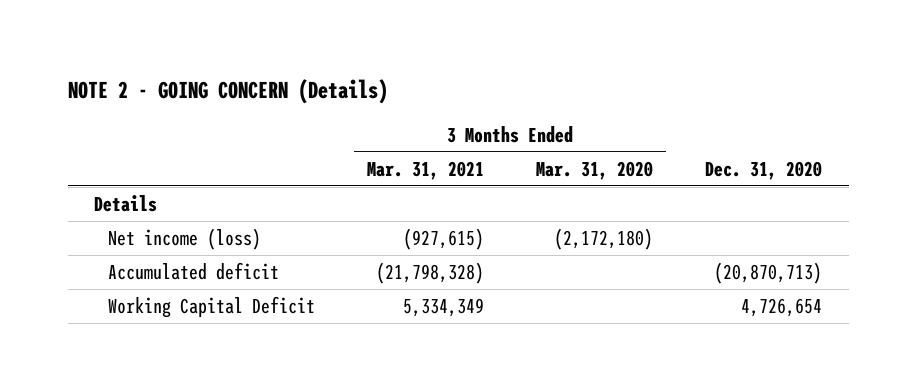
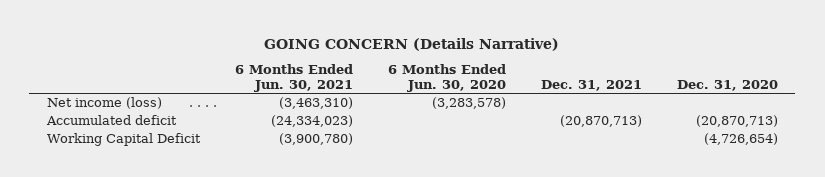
- NOTE 2 - GOING CONCERN (Details)
+ GOING CONCERN (Details Narrative)
- | 3 Months Ended Mar. 31, 2021 | 3 Months Ended Mar. 31, 2020 | Dec. 31, 2020
+ | 6 Months Ended Jun. 30, 2021 | 6 Months Ended Jun. 30, 2020 | Dec. 31, 2021 | Dec. 31, 2020
- Details
- Working Capital Deficit | 5,334,349 | | 4,726,654
+ Working Capital Deficit | (3,900,780) | | | (4,726,654)

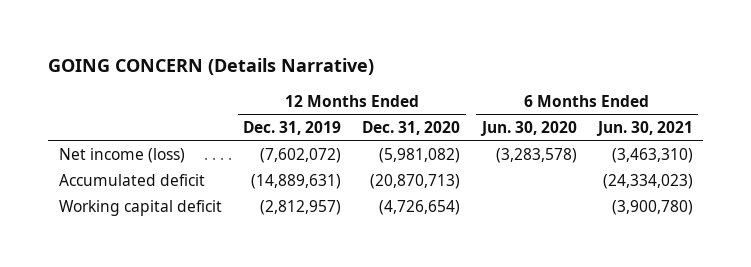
- | 6 Months Ended Jun. 30, 2021 | 6 Months Ended Jun. 30, 2020 | Dec. 31, 2021 | Dec. 31, 2020
+ | 12 Months Ended Dec. 31, 2019 | 12 Months Ended Dec. 31, 2020 | 6 Months Ended Jun. 30, 2020 | 6 Months Ended Jun. 30, 2021
- Working Capital Deficit | (3,900,780) | | | (4,726,654)
+ Working capital deficit | (2,812,957) | (4,726,654) | | (3,900,780)

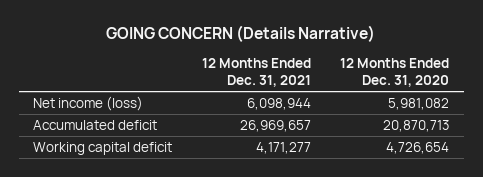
- | 12 Months Ended Dec. 31, 2019 | 12 Months Ended Dec. 31, 2020 | 6 Months Ended Jun. 30, 2020 | 6 Months Ended Jun. 30, 2021
+ | 12 Months Ended Dec. 31, 2021 | 12 Months Ended Dec. 31, 2020
- Net income (loss) | (7,602,072) | (5,981,082) | (3,283,578) | (3,463,310)
- Accumulated deficit | (14,889,631) | (20,870,713) | | (24,334,023)
- Working capital deficit | (2,812,957) | (4,726,654) | | (3,900,780)
+ Net income (loss) | 6,098,944 | 5,981,082
+ Accumulated deficit | 26,969,657 | 20,870,713
+ Working capital deficit | 4,171,277 | 4,726,654

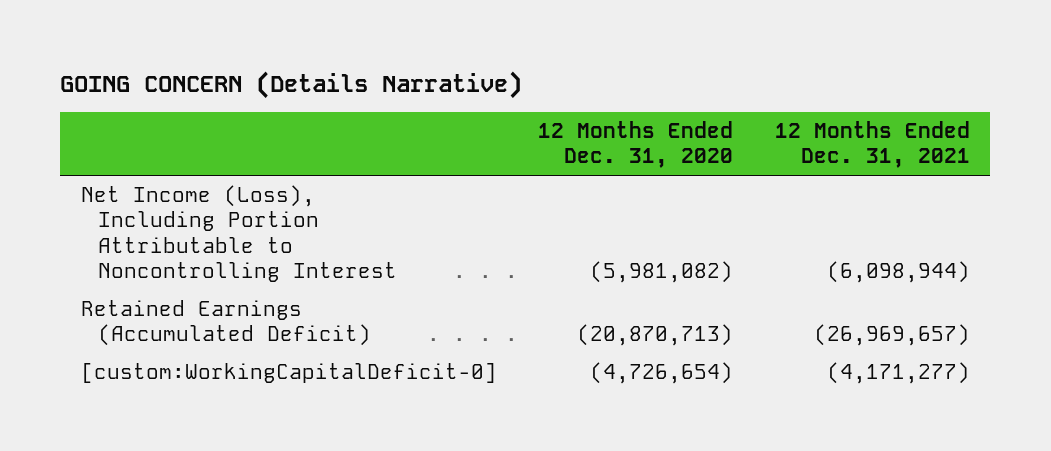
- | 12 Months Ended Dec. 31, 2021 | 12 Months Ended Dec. 31, 2020
+ | 12 Months Ended Dec. 31, 2020 | 12 Months Ended Dec. 31, 2021
- Net income (loss) | 6,098,944 | 5,981,082
- Accumulated deficit | 26,969,657 | 20,870,713
- Working capital deficit | 4,171,277 | 4,726,654
+ Net Income (Loss), Including Portion Attributable to Noncontrolling Interest | (5,981,082) | (6,098,944)
+ Retained Earnings (Accumulated Deficit) | (20,870,713) | (26,969,657)
+ [custom:WorkingCapitalDeficit-0] | (4,726,654) | (4,171,277)

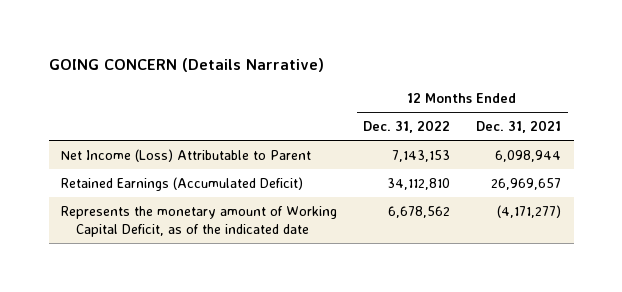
- | 12 Months Ended Dec. 31, 2020 | 12 Months Ended Dec. 31, 2021
+ | 12 Months Ended Dec. 31, 2022 | 12 Months Ended Dec. 31, 2021
- Net Income (Loss), Including Portion Attributable to Noncontrolling Interest | (5,981,082) | (6,098,944)
- Retained Earnings (Accumulated Deficit) | (20,870,713) | (26,969,657)
- [custom:WorkingCapitalDeficit-0] | (4,726,654) | (4,171,277)
+ Net Income (Loss) Attributable to Parent | 7,143,153 | 6,098,944
+ Retained Earnings (Accumulated Deficit) | 34,112,810 | 26,969,657
+ Represents the monetary amount of Working Capital Deficit, as of the indicated date | 6,678,562 | (4,171,277)

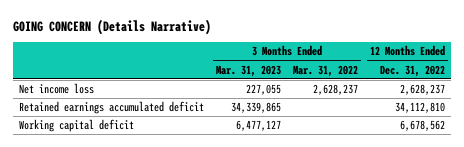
- | 12 Months Ended Dec. 31, 2022 | 12 Months Ended Dec. 31, 2021
+ | 3 Months Ended Mar. 31, 2023 | 3 Months Ended Mar. 31, 2022 | 12 Months Ended Dec. 31, 2022
- Net Income (Loss) Attributable to Parent | 7,143,153 | 6,098,944
- Retained Earnings (Accumulated Deficit) | 34,112,810 | 26,969,657
- Represents the monetary amount of Working Capital Deficit, as of the indicated date | 6,678,562 | (4,171,277)
+ Net income loss | 227,055 | 2,628,237 | 2,628,237
+ Retained earnings accumulated deficit | 34,339,865 | | 34,112,810
+ Working capital deficit | 6,477,127 | | 6,678,562

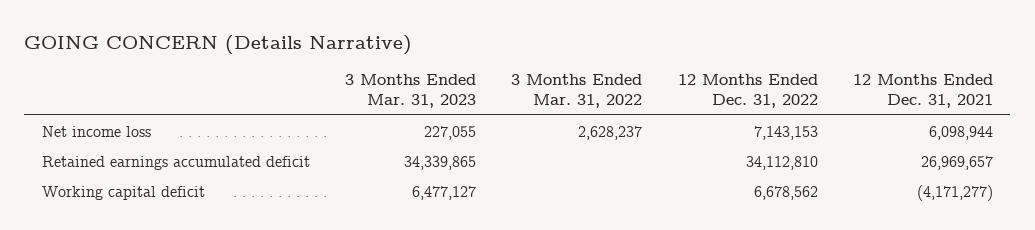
- | 3 Months Ended Mar. 31, 2023 | 3 Months Ended Mar. 31, 2022 | 12 Months Ended Dec. 31, 2022
+ | 3 Months Ended Mar. 31, 2023 | 3 Months Ended Mar. 31, 2022 | 12 Months Ended Dec. 31, 2022 | 12 Months Ended Dec. 31, 2021
- Net income loss | 227,055 | 2,628,237 | 2,628,237
+ Net income loss | 227,055 | 2,628,237 | 7,143,153 | 6,098,944

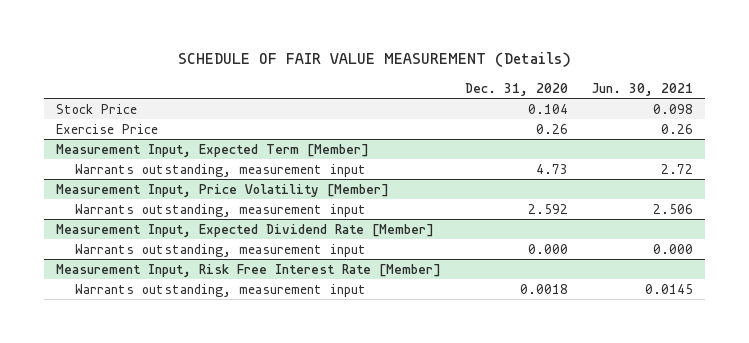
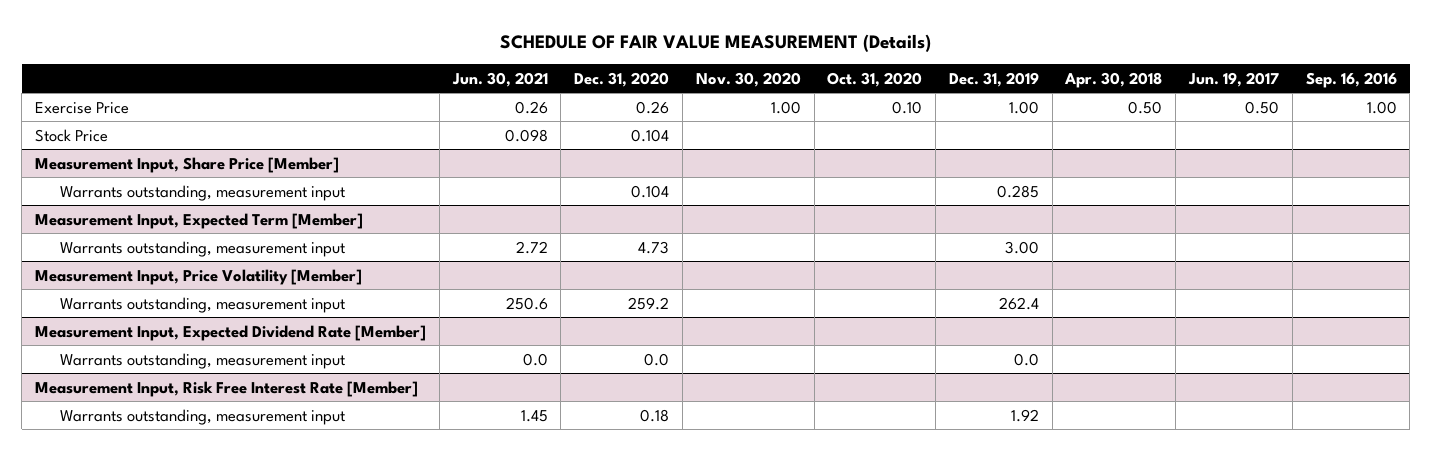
- | Dec. 31, 2020 | Jun. 30, 2021
+ | Jun. 30, 2021 | Dec. 31, 2020 | Nov. 30, 2020 | Oct. 31, 2020 | Dec. 31, 2019 | Apr. 30, 2018 | Jun. 19, 2017 | Sep. 16, 2016
moved down: Stock Price | 0.098 | 0.104 | | | | | |
+ Measurement Input, Share Price [Member]
+ Warrants outstanding, measurement input | | 0.104 | | | 0.285 | | |
@ Measurement Input, Price Volatility [Member]
- Warrants outstanding, measurement input | 2.592 | 2.506
+ Warrants outstanding, measurement input | 250.6 | 259.2 | | | 262.4 | | |
@ Measurement Input, Expected Dividend Rate [Member]
- Warrants outstanding, measurement input | 0.000 | 0.000
+ Warrants outstanding, measurement input | 0.0 | 0.0 | | | 0.0 | | |
@ Measurement Input, Risk Free Interest Rate [Member]
- Warrants outstanding, measurement input | 0.0018 | 0.0145
+ Warrants outstanding, measurement input | 1.45 | 0.18 | | | 1.92 | | |

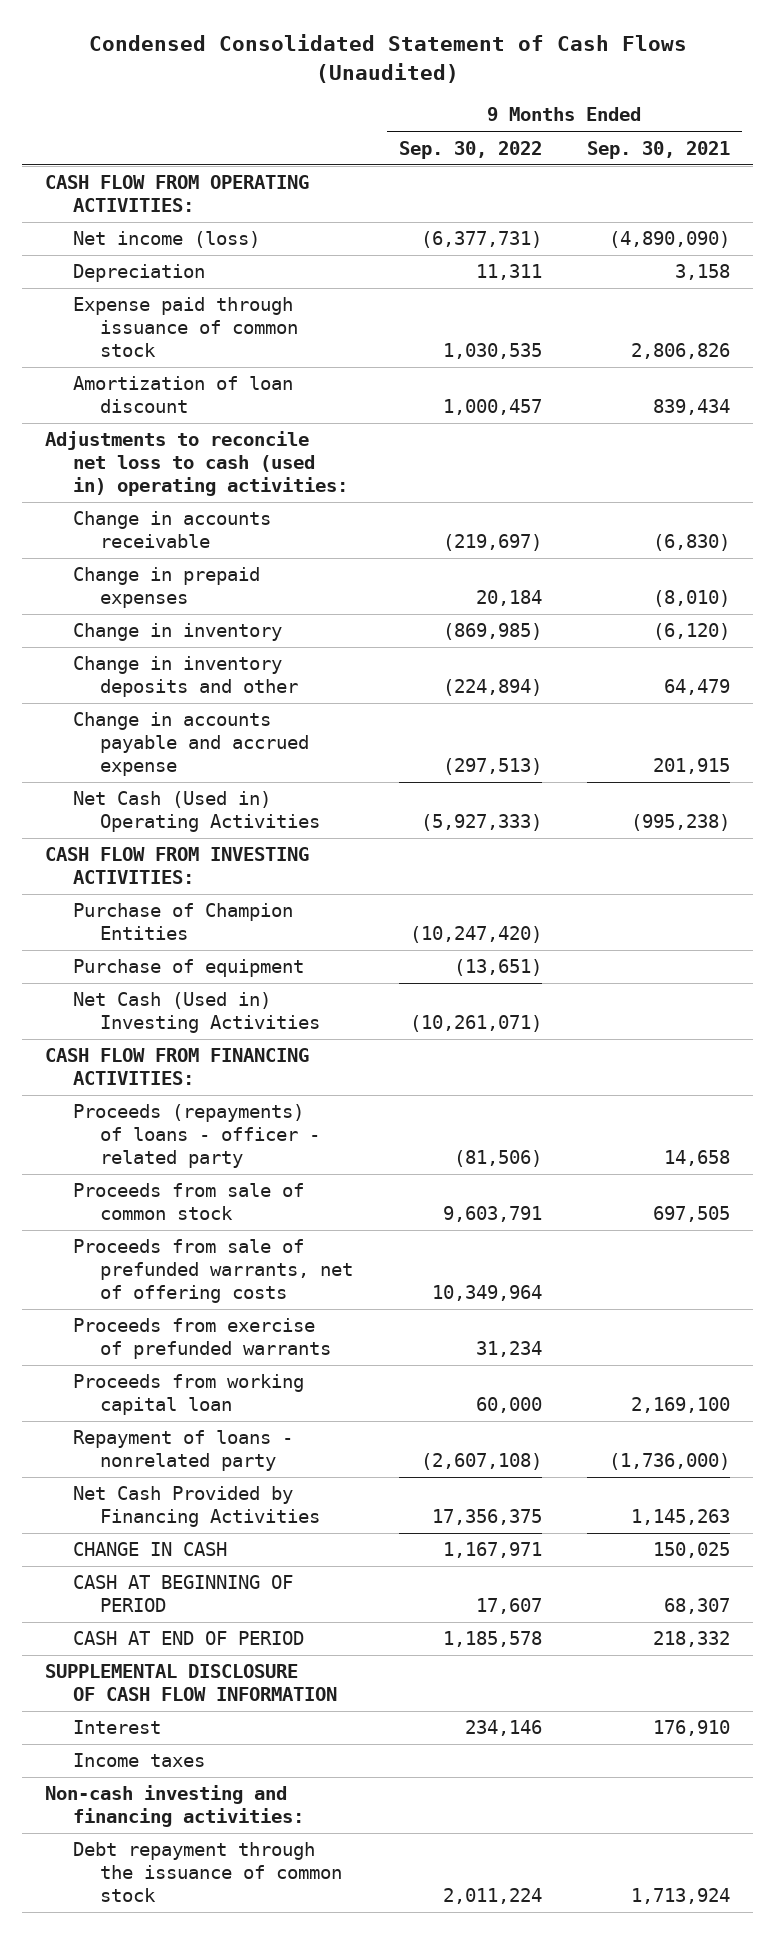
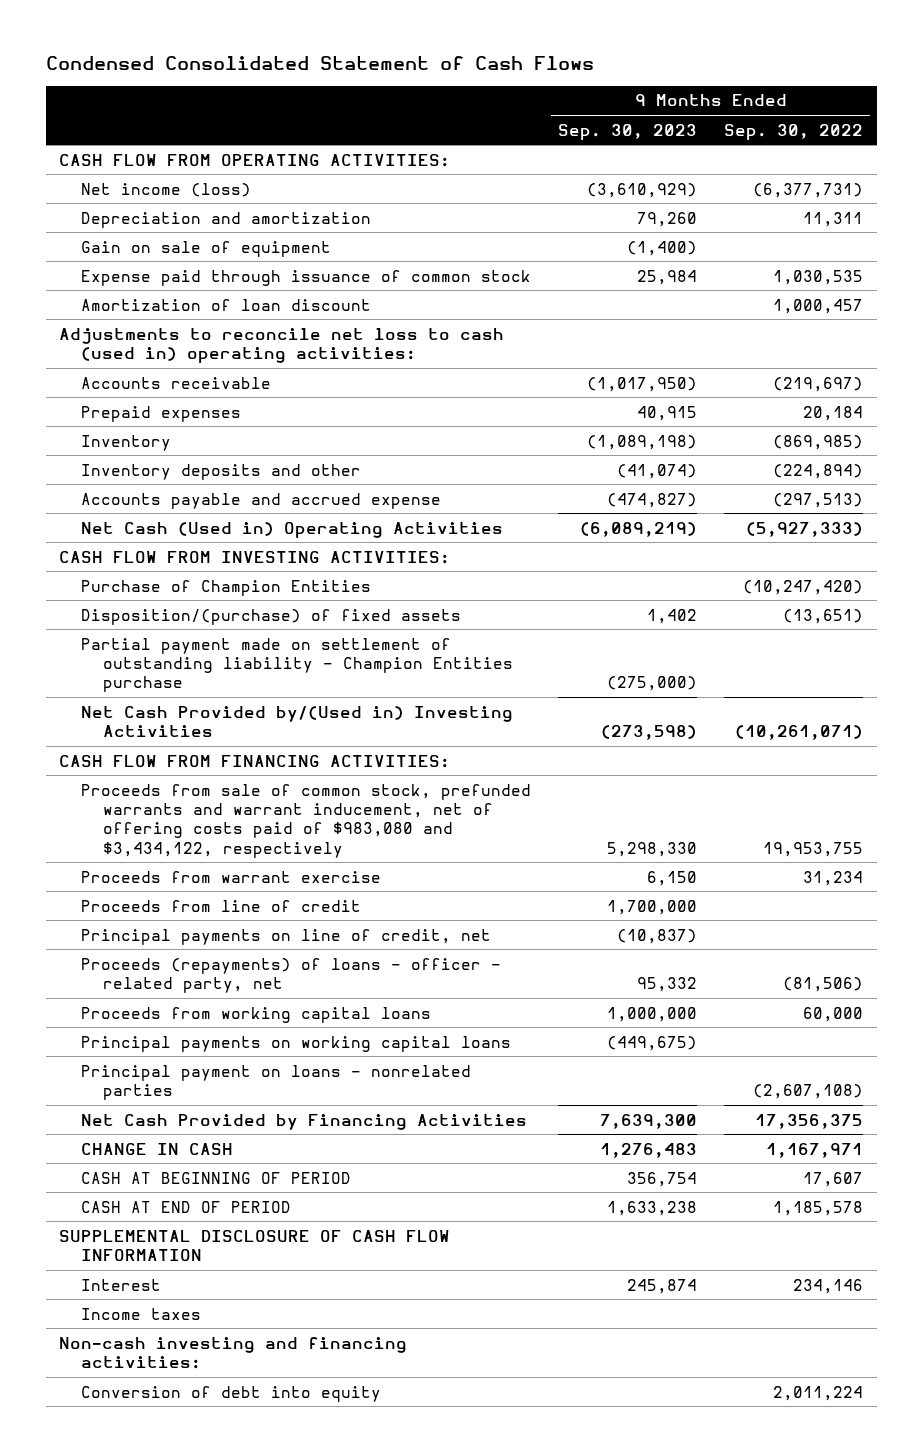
- Condensed Consolidated Statement of Cash Flows (Unaudited)
+ Condensed Consolidated Statement of Cash Flows
- | 9 Months Ended Sep. 30, 2022 | 9 Months Ended Sep. 30, 2021
+ | 9 Months Ended Sep. 30, 2023 | 9 Months Ended Sep. 30, 2022
- Depreciation | 11,311 | 3,158
+ Depreciation and amortization | 79,260 | 11,311
+ Gain on sale of equipment | (1,400) |
- Change in accounts receivable | (219,697) | (6,830)
- Change in prepaid expenses | 20,184 | (8,010)
- Change in inventory | (869,985) | (6,120)
- Change in inventory deposits and other | (224,894) | 64,479
- Change in accounts payable and accrued expense | (297,513) | 201,915
+ Accounts receivable | (1,017,950) | (219,697)
+ Prepaid expenses | 40,915 | 20,184
+ Inventory | (1,089,198) | (869,985)
+ Inventory deposits and other | (41,074) | (224,894)
+ Accounts payable and accrued expense | (474,827) | (297,513)
- Purchase of equipment | (13,651) |
- Net Cash (Used in) Investing Activities | (10,261,071) |
+ Disposition/(purchase) of fixed assets | 1,402 | (13,651)
+ Partial payment made on settlement of outstanding liability - Champion Entities purchase | (275,000) |
+ Net Cash Provided by/(Used in) Investing Activities | (273,598) | (10,261,071)
- Proceeds (repayments) of loans - officer - related party | (81,506) | 14,658
- Proceeds from sale of common stock | 9,603,791 | 697,505
- Proceeds from sale of prefunded warrants, net of offering costs | 10,349,964 |
- Proceeds from exercise of prefunded warrants | 31,234 |
- Proceeds from working capital loan | 60,000 | 2,169,100
- Repayment of loans - nonrelated party | (2,607,108) | (1,736,000)
+ Proceeds from sale of common stock, prefunded warrants and warrant inducement, net of offering costs paid of $983,080 and $3,434,122, respectively | 5,298,330 | 19,953,755
+ Proceeds from warrant exercise | 6,150 | 31,234
+ Proceeds from line of credit | 1,700,000 |
+ Principal payments on line of credit, net | (10,837) |
+ Proceeds (repayments) of loans - officer - related party, net | 95,332 | (81,506)
+ Proceeds from working capital loans | 1,000,000 | 60,000
+ Principal payments on working capital loans | (449,675) |
+ Principal payment on loans - nonrelated parties | | (2,607,108)
- Debt repayment through the issuance of common stock | 2,011,224 | 1,713,924
+ Conversion of debt into equity | | 2,011,224

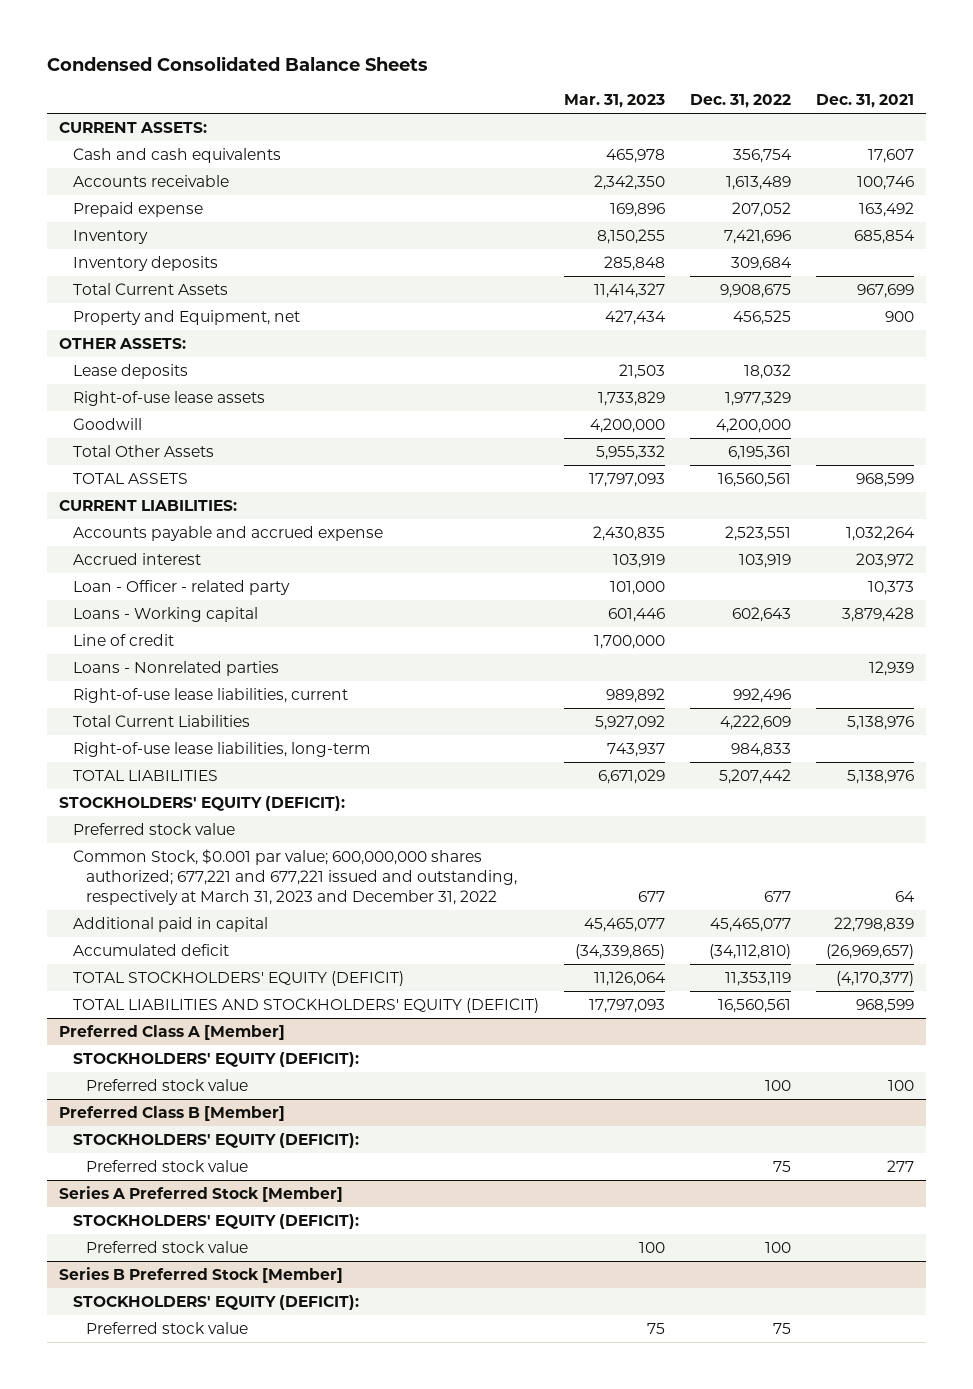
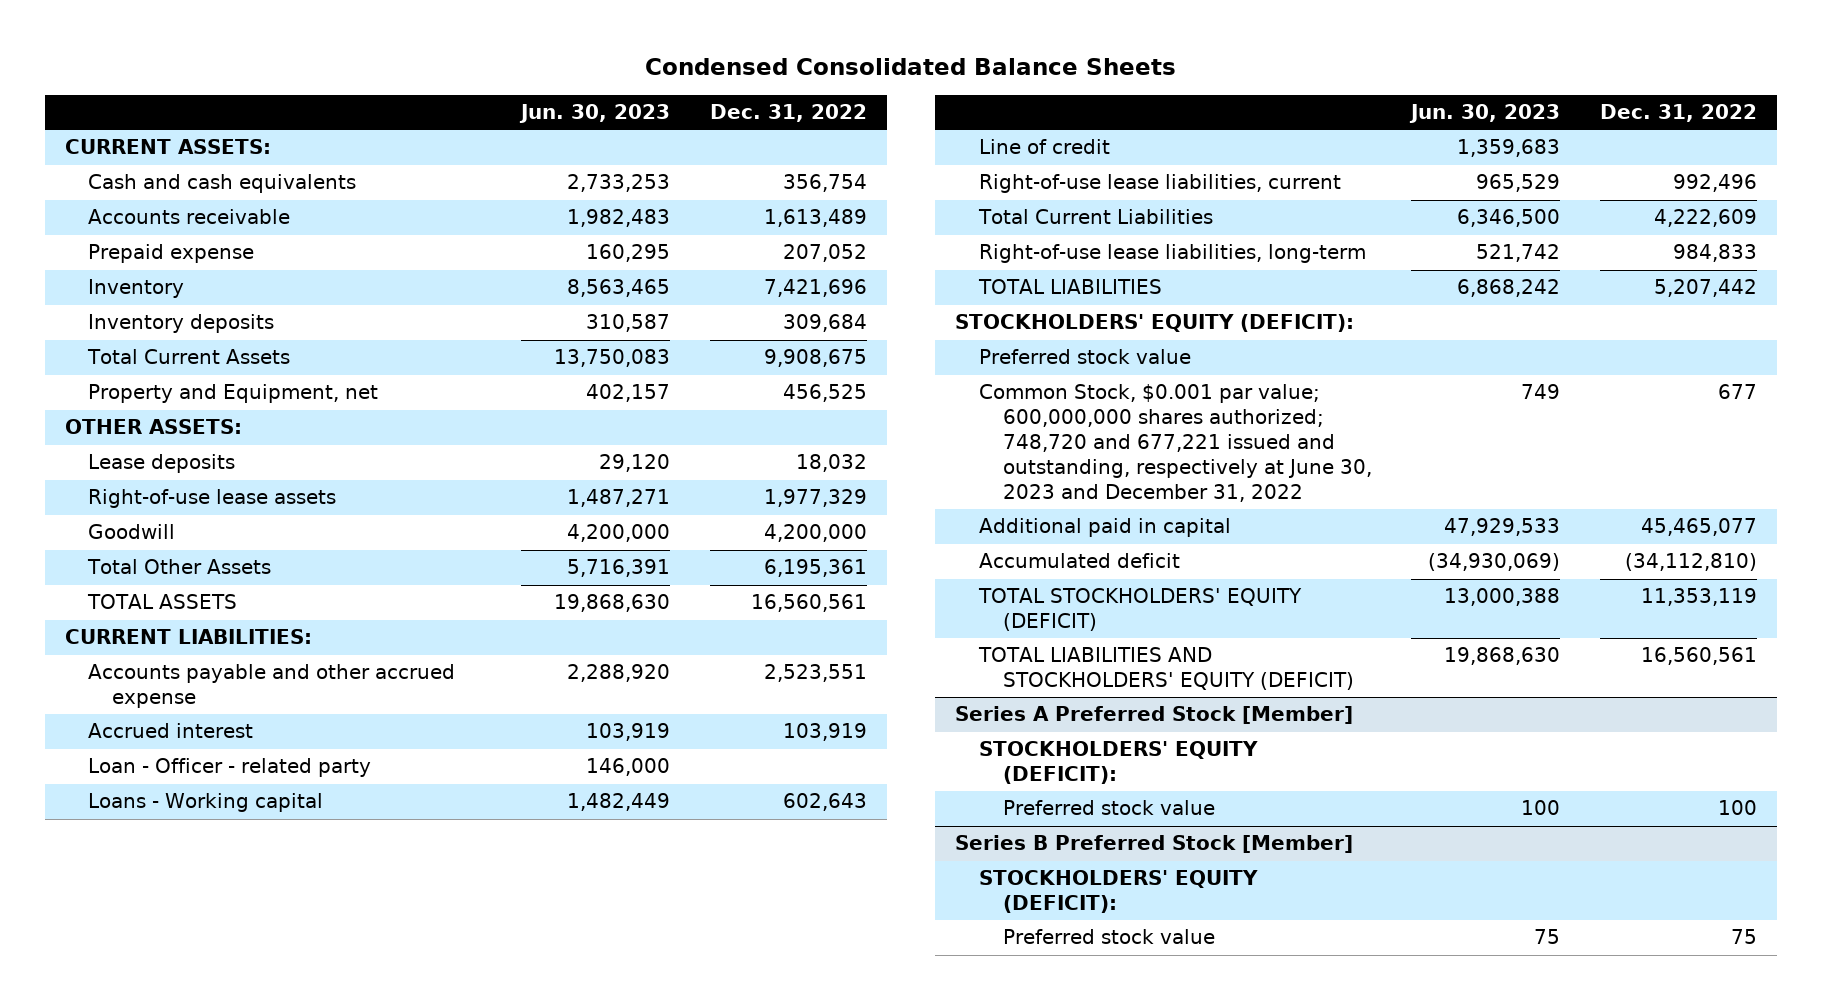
- | Mar. 31, 2023 | Dec. 31, 2022 | Dec. 31, 2021
+ | Jun. 30, 2023 | Dec. 31, 2022
- Accounts payable and accrued expense | 2,430,835 | 2,523,551 | 1,032,264
+ Accounts payable and other accrued expense | 2,288,920 | 2,523,551
- Loans - Nonrelated parties | | | 12,939
- Common Stock, $0.001 par value; 600,000,000 shares authorized; 677,221 and 677,221 issued and outstanding, respectively at March 31, 2023 and December 31, 2022 | 677 | 677 | 64
+ Common Stock, $0.001 par value; 600,000,000 shares authorized; 748,720 and 677,221 issued and outstanding, respectively at June 30, 2023 and December 31, 2022 | 749 | 677
- Preferred Class A [Member]
- STOCKHOLDERS' EQUITY (DEFICIT):
- Preferred stock value | | 100 | 100
- Preferred Class B [Member]
- STOCKHOLDERS' EQUITY (DEFICIT):
- Preferred stock value | | 75 | 277

